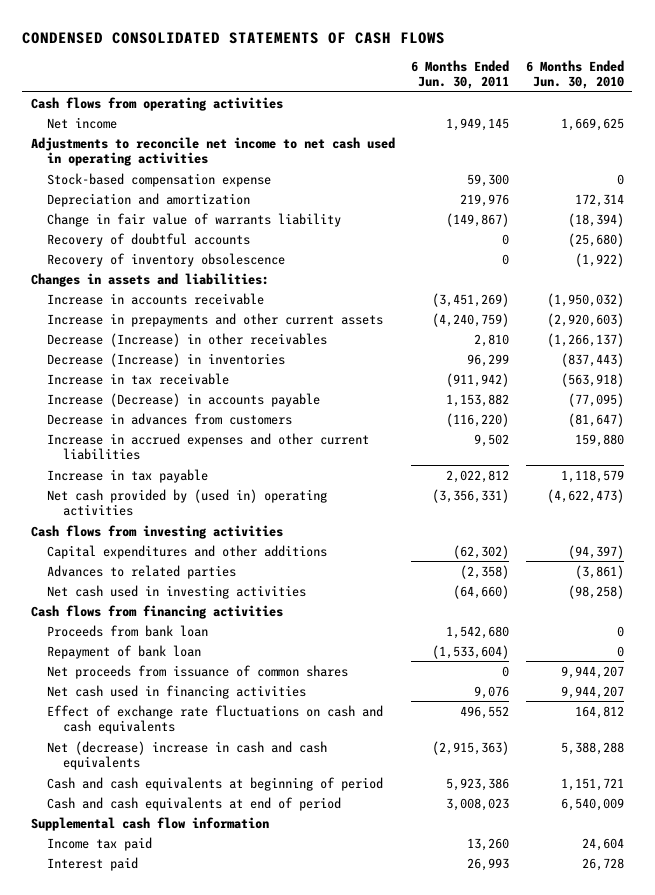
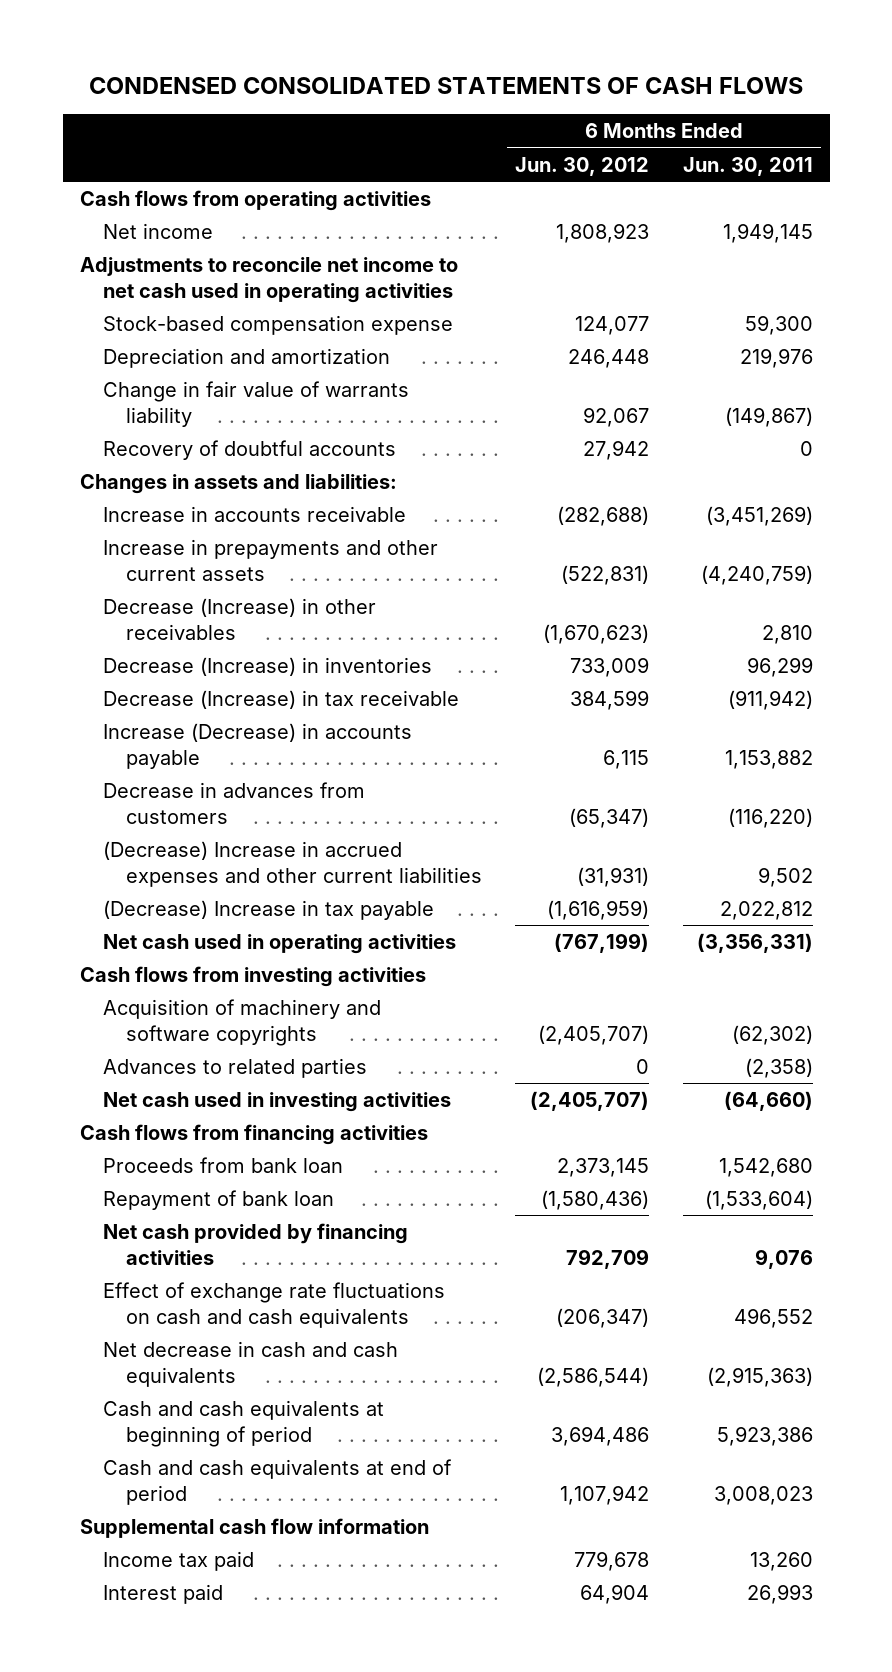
- | 6 Months Ended Jun. 30, 2011 | 6 Months Ended Jun. 30, 2010
+ | 6 Months Ended Jun. 30, 2012 | 6 Months Ended Jun. 30, 2011
- Recovery of inventory obsolescence | 0 | (1,922)
- Increase in tax receivable | (911,942) | (563,918)
+ Decrease (Increase) in tax receivable | 384,599 | (911,942)
- Increase in accrued expenses and other current liabilities | 9,502 | 159,880
- Increase in tax payable | 2,022,812 | 1,118,579
- Net cash provided by (used in) operating activities | (3,356,331) | (4,622,473)
+ (Decrease) Increase in accrued expenses and other current liabilities | (31,931) | 9,502
+ (Decrease) Increase in tax payable | (1,616,959) | 2,022,812
+ Net cash used in operating activities | (767,199) | (3,356,331)
- Capital expenditures and other additions | (62,302) | (94,397)
+ Acquisition of machinery and software copyrights | (2,405,707) | (62,302)
- Net proceeds from issuance of common shares | 0 | 9,944,207
- Net cash used in financing activities | 9,076 | 9,944,207
+ Net cash provided by financing activities | 792,709 | 9,076
- Net (decrease) increase in cash and cash equivalents | (2,915,363) | 5,388,288
+ Net decrease in cash and cash equivalents | (2,586,544) | (2,915,363)

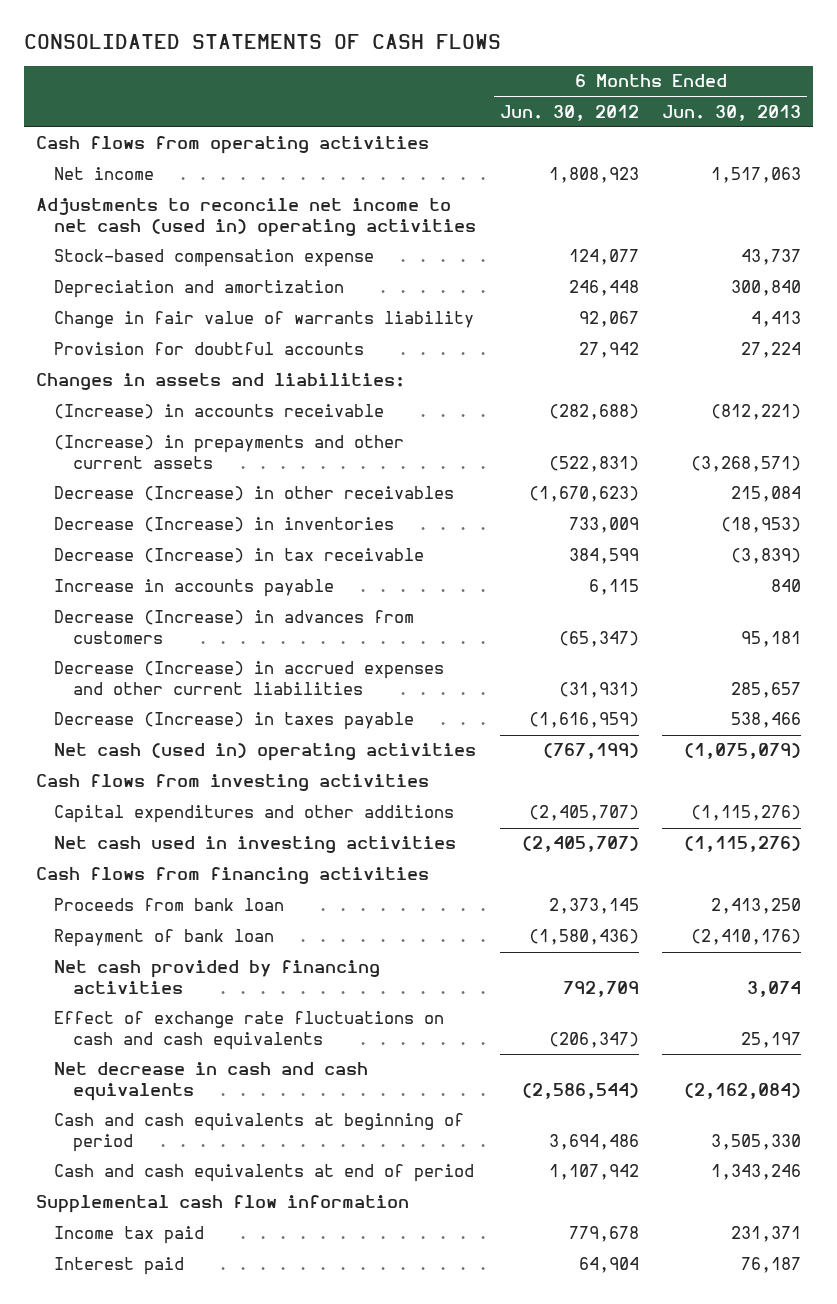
- CONDENSED CONSOLIDATED STATEMENTS OF CASH FLOWS
+ CONSOLIDATED STATEMENTS OF CASH FLOWS
- | 6 Months Ended Jun. 30, 2012 | 6 Months Ended Jun. 30, 2011
+ | 6 Months Ended Jun. 30, 2012 | 6 Months Ended Jun. 30, 2013
- Adjustments to reconcile net income to net cash used in operating activities
+ Adjustments to reconcile net income to net cash (used in) operating activities
- Recovery of doubtful accounts | 27,942 | 0
+ Provision for doubtful accounts | 27,942 | 27,224
- Increase in accounts receivable | (282,688) | (3,451,269)
- Increase in prepayments and other current assets | (522,831) | (4,240,759)
+ (Increase) in accounts receivable | (282,688) | (812,221)
+ (Increase) in prepayments and other current assets | (522,831) | (3,268,571)
- Increase (Decrease) in accounts payable | 6,115 | 1,153,882
- Decrease in advances from customers | (65,347) | (116,220)
- (Decrease) Increase in accrued expenses and other current liabilities | (31,931) | 9,502
- (Decrease) Increase in tax payable | (1,616,959) | 2,022,812
- Net cash used in operating activities | (767,199) | (3,356,331)
+ Increase in accounts payable | 6,115 | 840
+ Decrease (Increase) in advances from customers | (65,347) | 95,181
+ Decrease (Increase) in accrued expenses and other current liabilities | (31,931) | 285,657
+ Decrease (Increase) in taxes payable | (1,616,959) | 538,466
+ Net cash (used in) operating activities | (767,199) | (1,075,079)
- Acquisition of machinery and software copyrights | (2,405,707) | (62,302)
- Advances to related parties | 0 | (2,358)
+ Capital expenditures and other additions | (2,405,707) | (1,115,276)

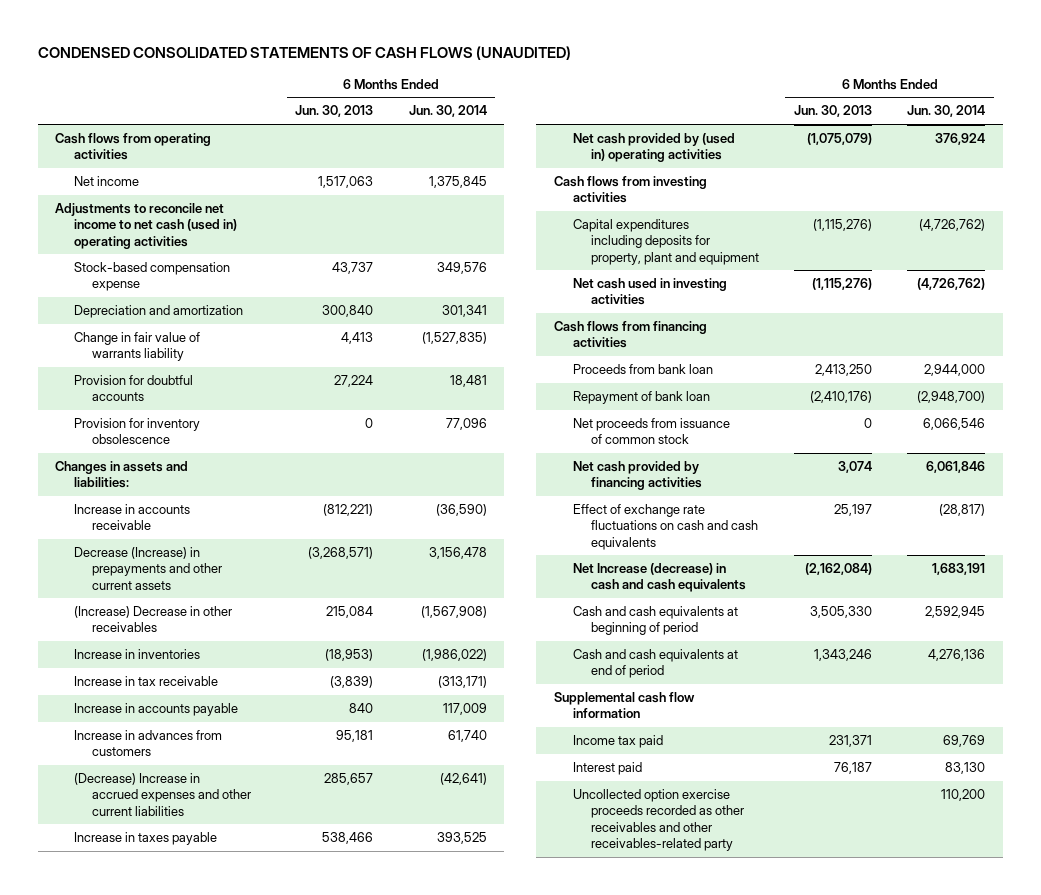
- CONSOLIDATED STATEMENTS OF CASH FLOWS
+ CONDENSED CONSOLIDATED STATEMENTS OF CASH FLOWS (UNAUDITED)
- | 6 Months Ended Jun. 30, 2012 | 6 Months Ended Jun. 30, 2013
+ | 6 Months Ended Jun. 30, 2013 | 6 Months Ended Jun. 30, 2014
+ Provision for inventory obsolescence | 0 | 77,096
- (Increase) in accounts receivable | (282,688) | (812,221)
- (Increase) in prepayments and other current assets | (522,831) | (3,268,571)
- Decrease (Increase) in other receivables | (1,670,623) | 215,084
- Decrease (Increase) in inventories | 733,009 | (18,953)
- Decrease (Increase) in tax receivable | 384,599 | (3,839)
+ Increase in accounts receivable | (812,221) | (36,590)
+ Decrease (Increase) in prepayments and other current assets | (3,268,571) | 3,156,478
+ (Increase) Decrease in other receivables | 215,084 | (1,567,908)
+ Increase in inventories | (18,953) | (1,986,022)
+ Increase in tax receivable | (3,839) | (313,171)
- Decrease (Increase) in advances from customers | (65,347) | 95,181
- Decrease (Increase) in accrued expenses and other current liabilities | (31,931) | 285,657
- Decrease (Increase) in taxes payable | (1,616,959) | 538,466
- Net cash (used in) operating activities | (767,199) | (1,075,079)
+ Increase in advances from customers | 95,181 | 61,740
+ (Decrease) Increase in accrued expenses and other current liabilities | 285,657 | (42,641)
+ Increase in taxes payable | 538,466 | 393,525
+ Net cash provided by (used in) operating activities | (1,075,079) | 376,924
- Capital expenditures and other additions | (2,405,707) | (1,115,276)
+ Capital expenditures including deposits for property, plant and equipment | (1,115,276) | (4,726,762)
+ Net proceeds from issuance of common stock | 0 | 6,066,546
- Net decrease in cash and cash equivalents | (2,586,544) | (2,162,084)
+ Net Increase (decrease) in cash and cash equivalents | (2,162,084) | 1,683,191
+ Uncollected option exercise proceeds recorded as other receivables and other receivables-related party | | 110,200

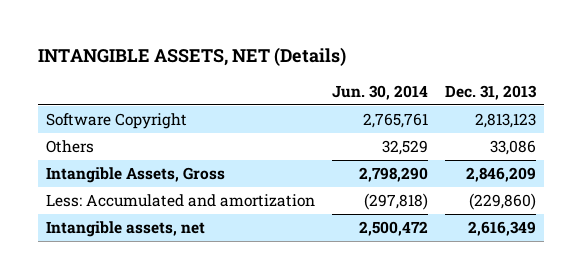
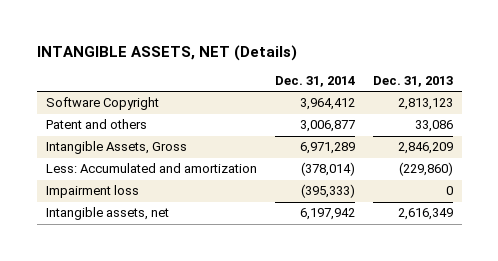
- | Jun. 30, 2014 | Dec. 31, 2013
+ | Dec. 31, 2014 | Dec. 31, 2013
- Others | 32,529 | 33,086
+ Patent and others | 3,006,877 | 33,086
+ Impairment loss | (395,333) | 0

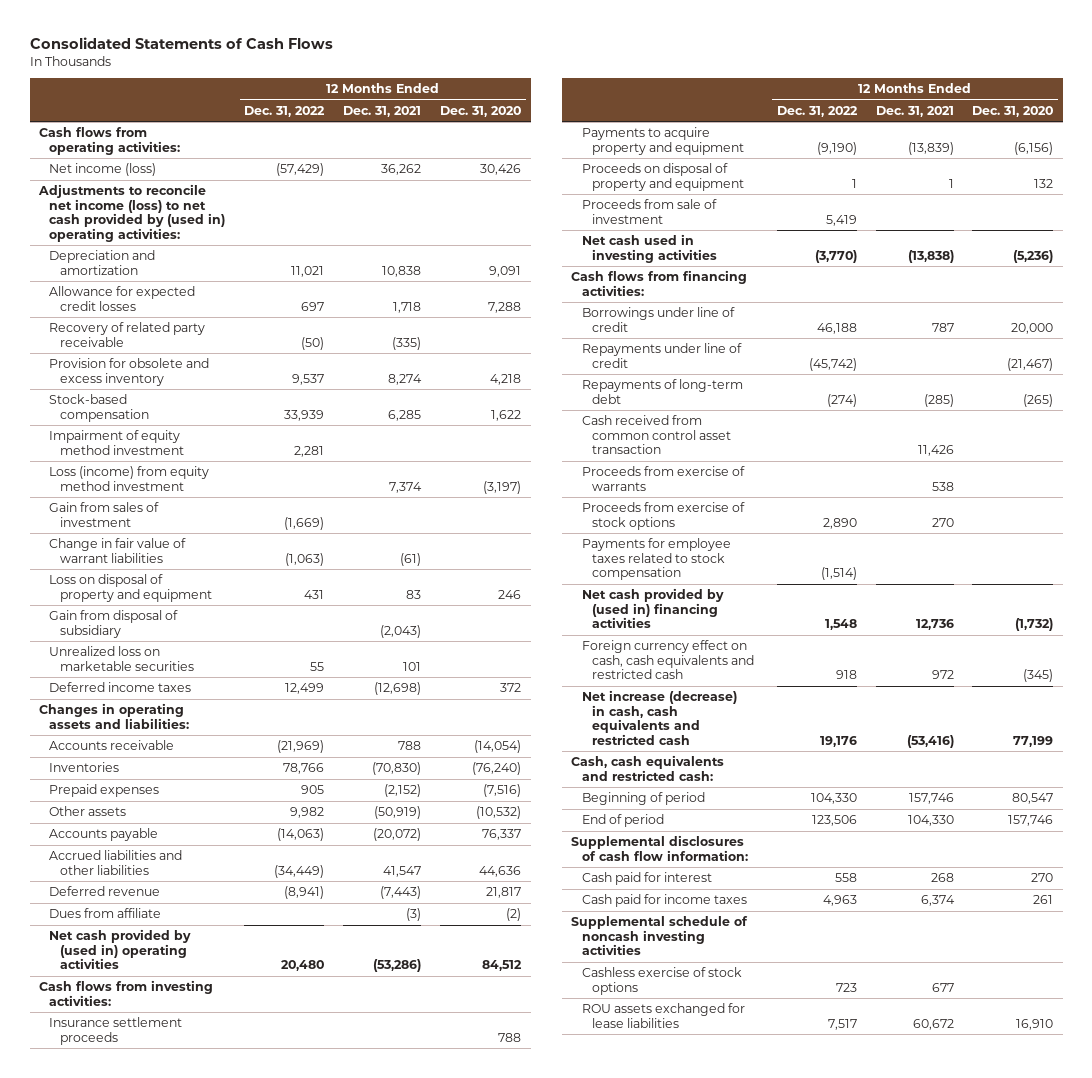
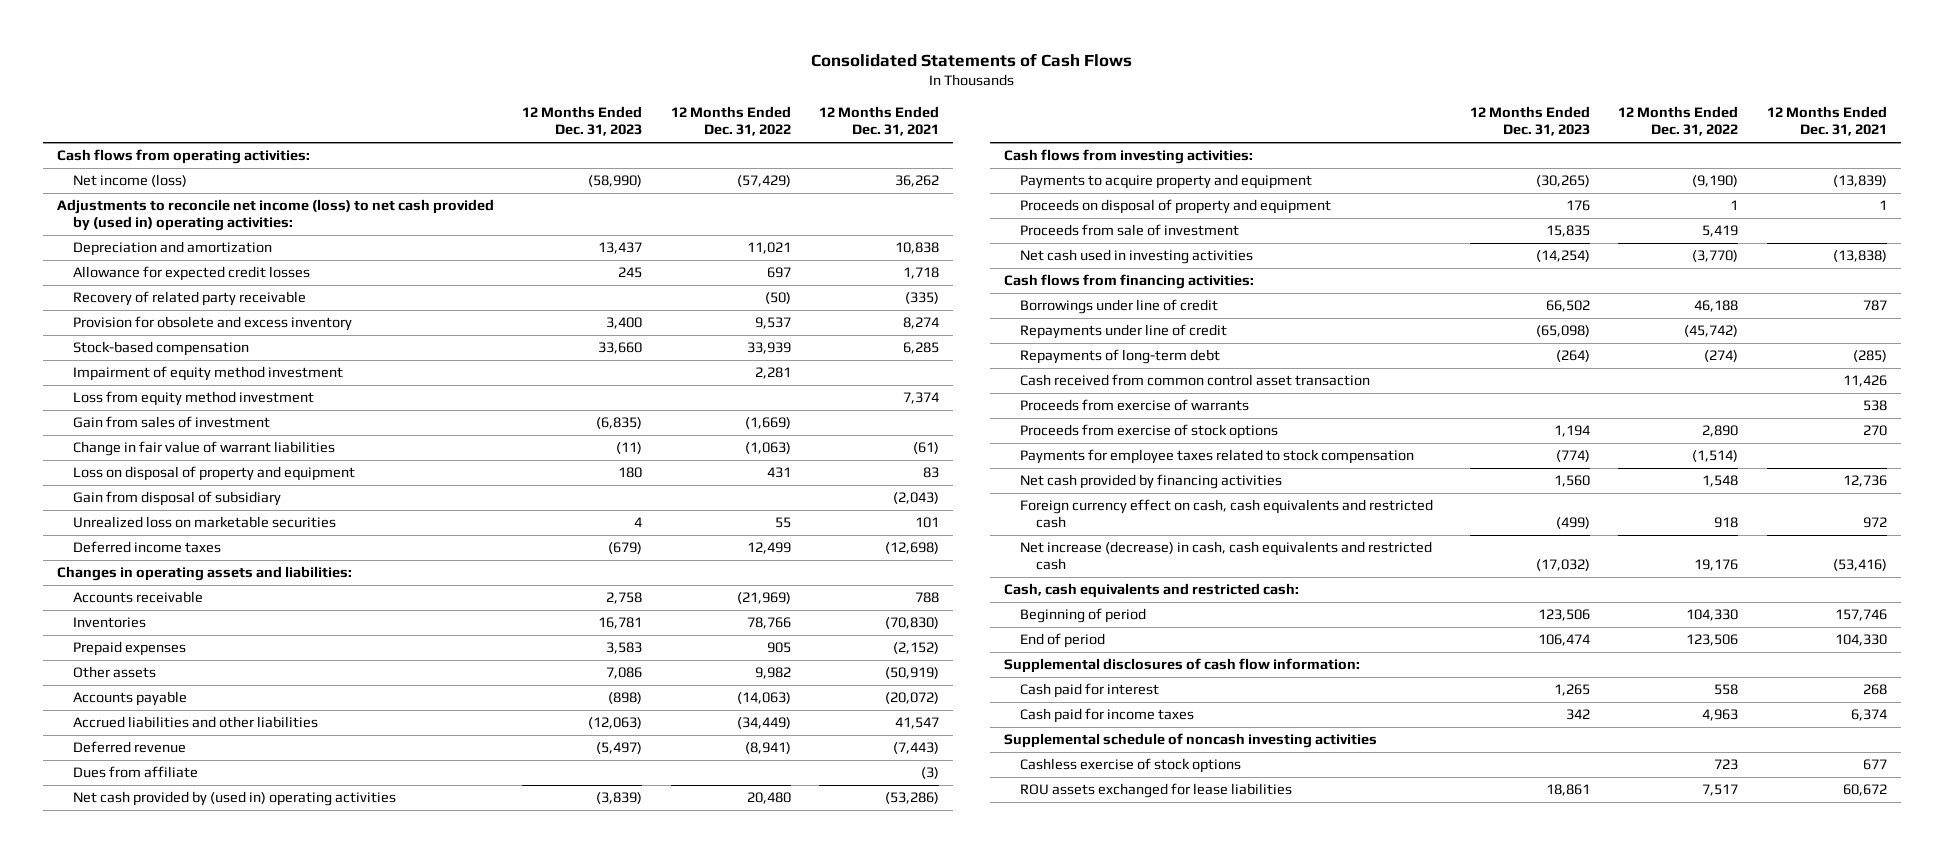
- | 12 Months Ended Dec. 31, 2022 | 12 Months Ended Dec. 31, 2021 | 12 Months Ended Dec. 31, 2020
+ | 12 Months Ended Dec. 31, 2023 | 12 Months Ended Dec. 31, 2022 | 12 Months Ended Dec. 31, 2021
- Loss (income) from equity method investment | | 7,374 | (3,197)
+ Loss from equity method investment | | | 7,374
- Insurance settlement proceeds | | | 788
- Net cash provided by (used in) financing activities | 1,548 | 12,736 | (1,732)
+ Net cash provided by financing activities | 1,560 | 1,548 | 12,736

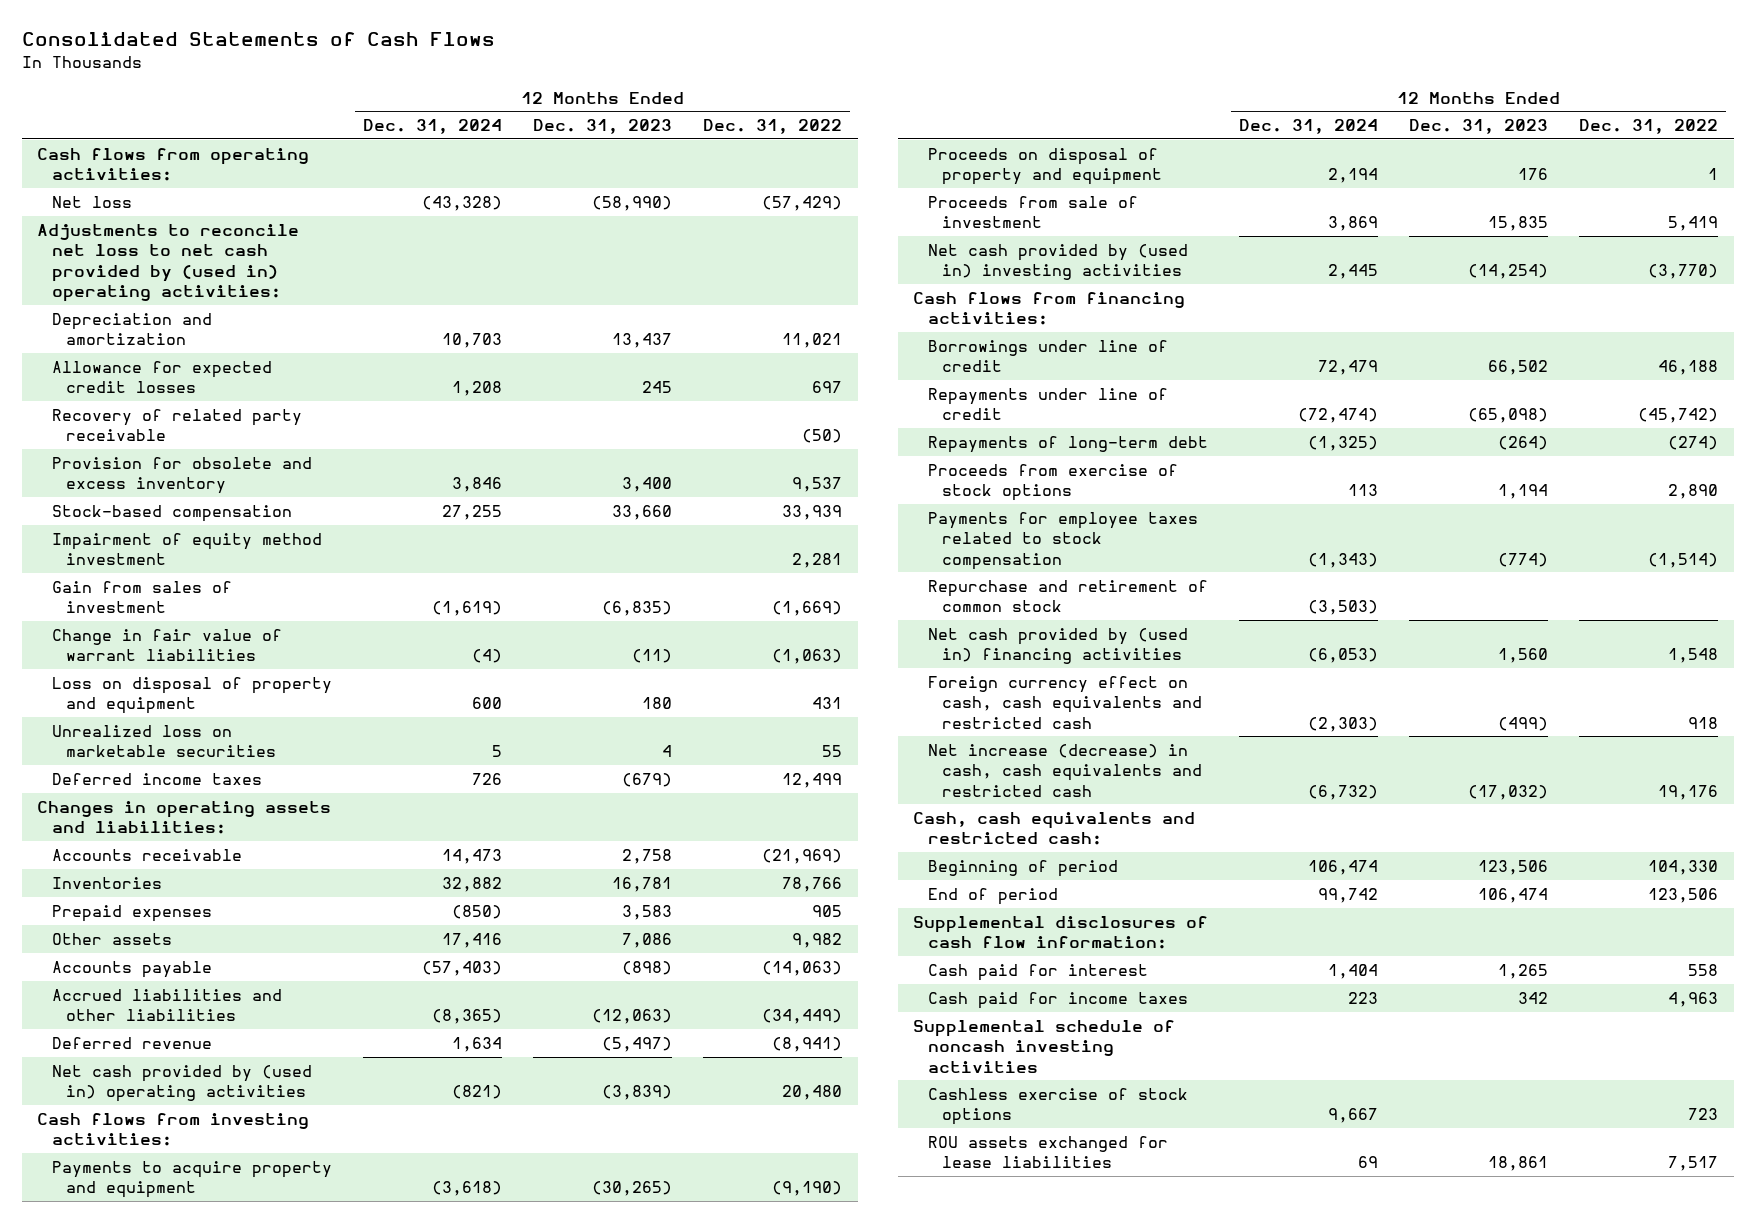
- | 12 Months Ended Dec. 31, 2023 | 12 Months Ended Dec. 31, 2022 | 12 Months Ended Dec. 31, 2021
+ | 12 Months Ended Dec. 31, 2024 | 12 Months Ended Dec. 31, 2023 | 12 Months Ended Dec. 31, 2022
- Net income (loss) | (58,990) | (57,429) | 36,262
- Adjustments to reconcile net income (loss) to net cash provided by (used in) operating activities:
+ Net loss | (43,328) | (58,990) | (57,429)
+ Adjustments to reconcile net loss to net cash provided by (used in) operating activities:
- Loss from equity method investment | | | 7,374
- Gain from disposal of subsidiary | | | (2,043)
- Dues from affiliate | | | (3)
- Net cash used in investing activities | (14,254) | (3,770) | (13,838)
+ Net cash provided by (used in) investing activities | 2,445 | (14,254) | (3,770)
- Cash received from common control asset transaction | | | 11,426
- Proceeds from exercise of warrants | | | 538
- Net cash provided by financing activities | 1,560 | 1,548 | 12,736
+ Repurchase and retirement of common stock | (3,503) | |
+ Net cash provided by (used in) financing activities | (6,053) | 1,560 | 1,548

